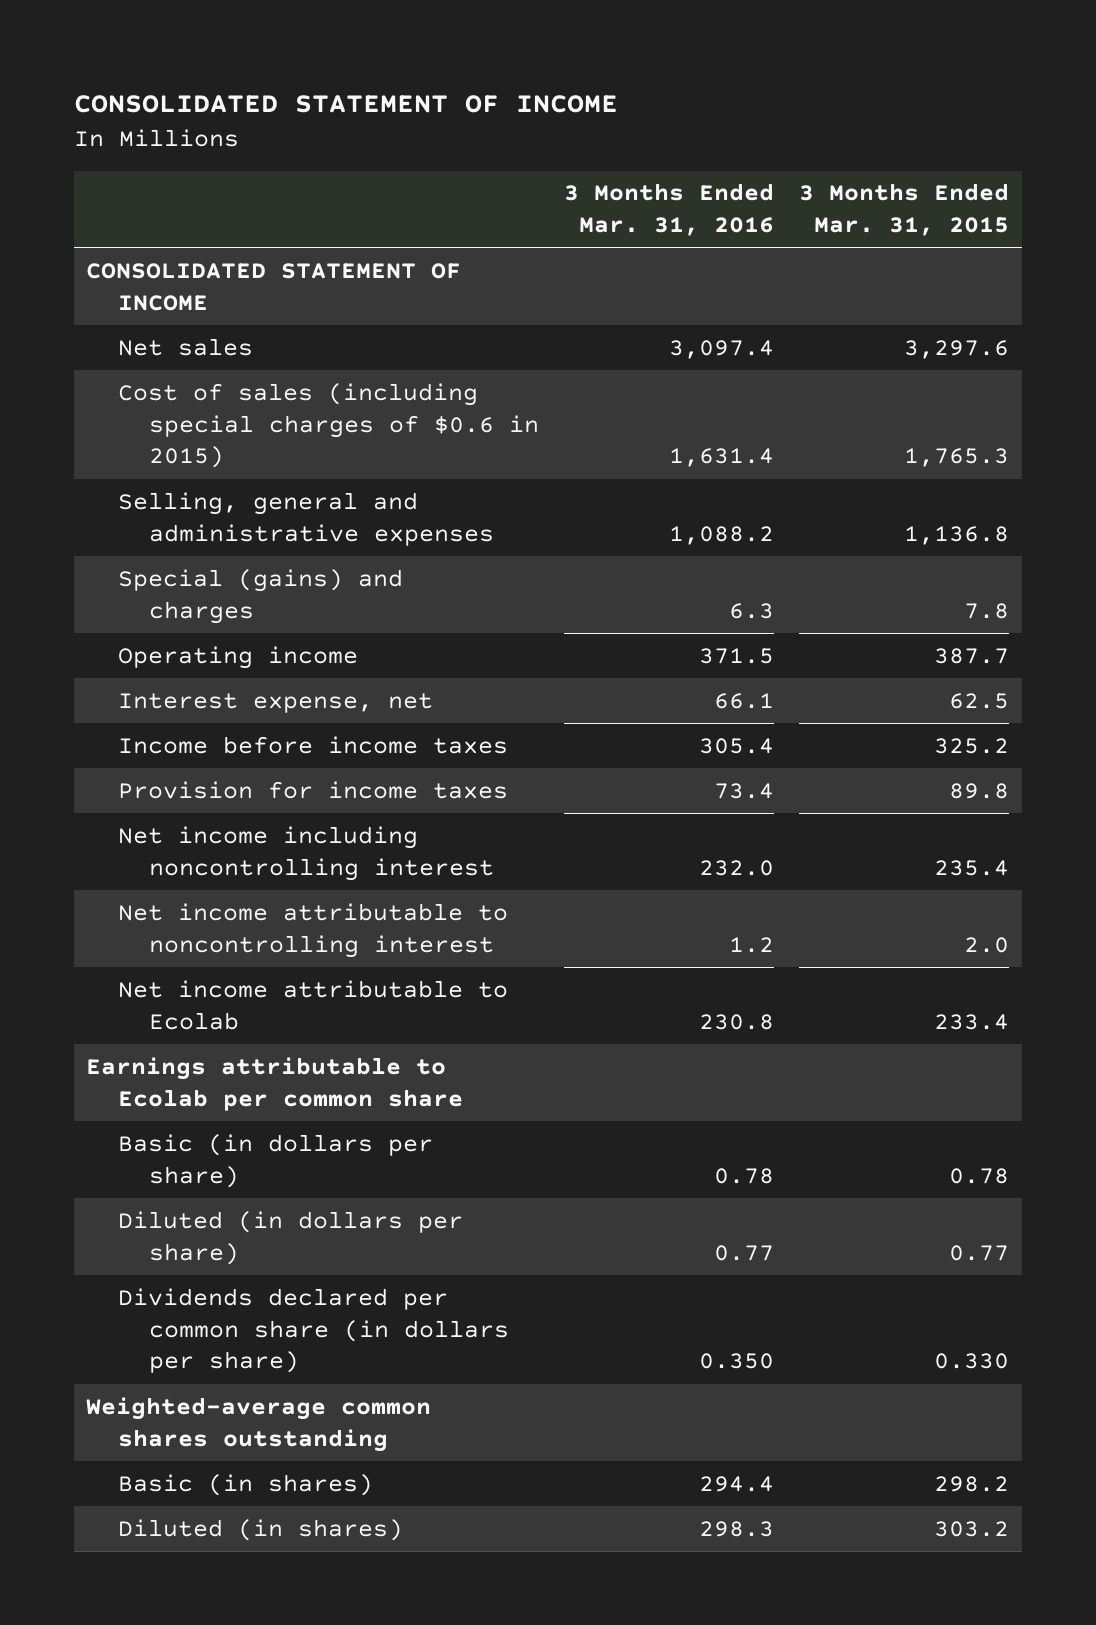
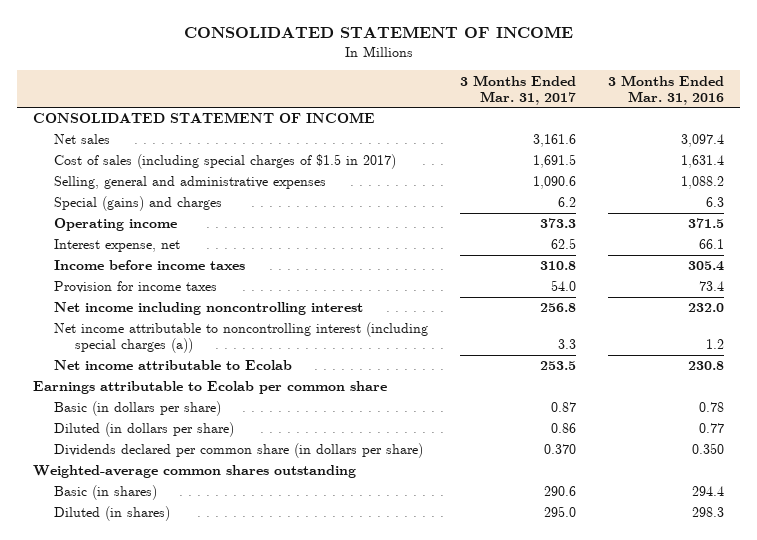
- | 3 Months Ended Mar. 31, 2016 | 3 Months Ended Mar. 31, 2015
+ | 3 Months Ended Mar. 31, 2017 | 3 Months Ended Mar. 31, 2016
- Cost of sales (including special charges of $0.6 in 2015) | 1,631.4 | 1,765.3
+ Cost of sales (including special charges of $1.5 in 2017) | 1,691.5 | 1,631.4
- Net income attributable to noncontrolling interest | 1.2 | 2.0
+ Net income attributable to noncontrolling interest (including special charges (a)) | 3.3 | 1.2

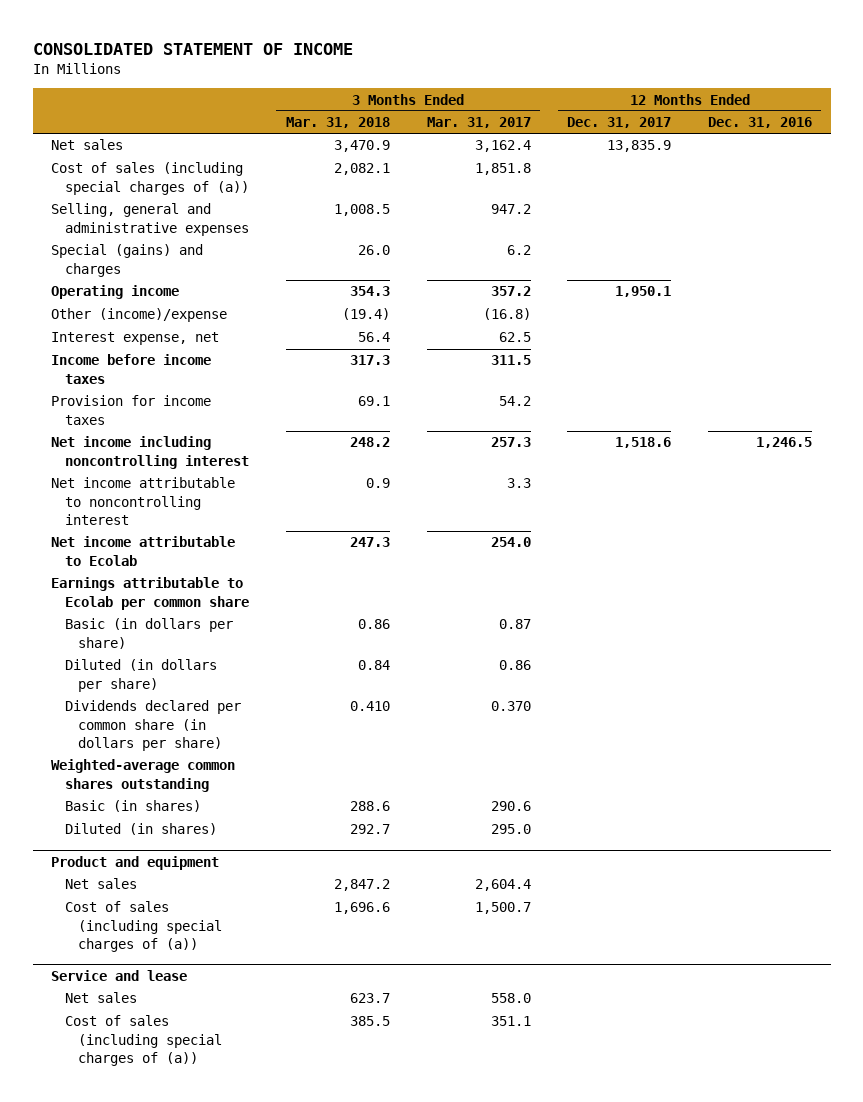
- | 3 Months Ended Mar. 31, 2017 | 3 Months Ended Mar. 31, 2016
+ | 3 Months Ended Mar. 31, 2018 | 3 Months Ended Mar. 31, 2017 | 12 Months Ended Dec. 31, 2017 | 12 Months Ended Dec. 31, 2016
- CONSOLIDATED STATEMENT OF INCOME
- Net sales | 3,161.6 | 3,097.4
- Cost of sales (including special charges of $1.5 in 2017) | 1,691.5 | 1,631.4
- Selling, general and administrative expenses | 1,090.6 | 1,088.2
+ Net sales | 3,470.9 | 3,162.4 | 13,835.9 |
+ Cost of sales (including special charges of (a)) | 2,082.1 | 1,851.8 | |
+ Selling, general and administrative expenses | 1,008.5 | 947.2 | |
- Operating income | 373.3 | 371.5
+ Operating income | 354.3 | 357.2 | 1,950.1 |
+ Other (income)/expense | (19.4) | (16.8) | |
- Income before income taxes | 310.8 | 305.4
- Provision for income taxes | 54.0 | 73.4
- Net income including noncontrolling interest | 256.8 | 232.0
- Net income attributable to noncontrolling interest (including special charges (a)) | 3.3 | 1.2
- Net income attributable to Ecolab | 253.5 | 230.8
+ Income before income taxes | 317.3 | 311.5 | |
+ Provision for income taxes | 69.1 | 54.2 | |
+ Net income including noncontrolling interest | 248.2 | 257.3 | 1,518.6 | 1,246.5
+ Net income attributable to noncontrolling interest | 0.9 | 3.3 | |
+ Net income attributable to Ecolab | 247.3 | 254.0 | |
+ Product and equipment
+ Net sales | 2,847.2 | 2,604.4 | |
+ Cost of sales (including special charges of (a)) | 1,696.6 | 1,500.7 | |
+ Service and lease
+ Net sales | 623.7 | 558.0 | |
+ Cost of sales (including special charges of (a)) | 385.5 | 351.1 | |

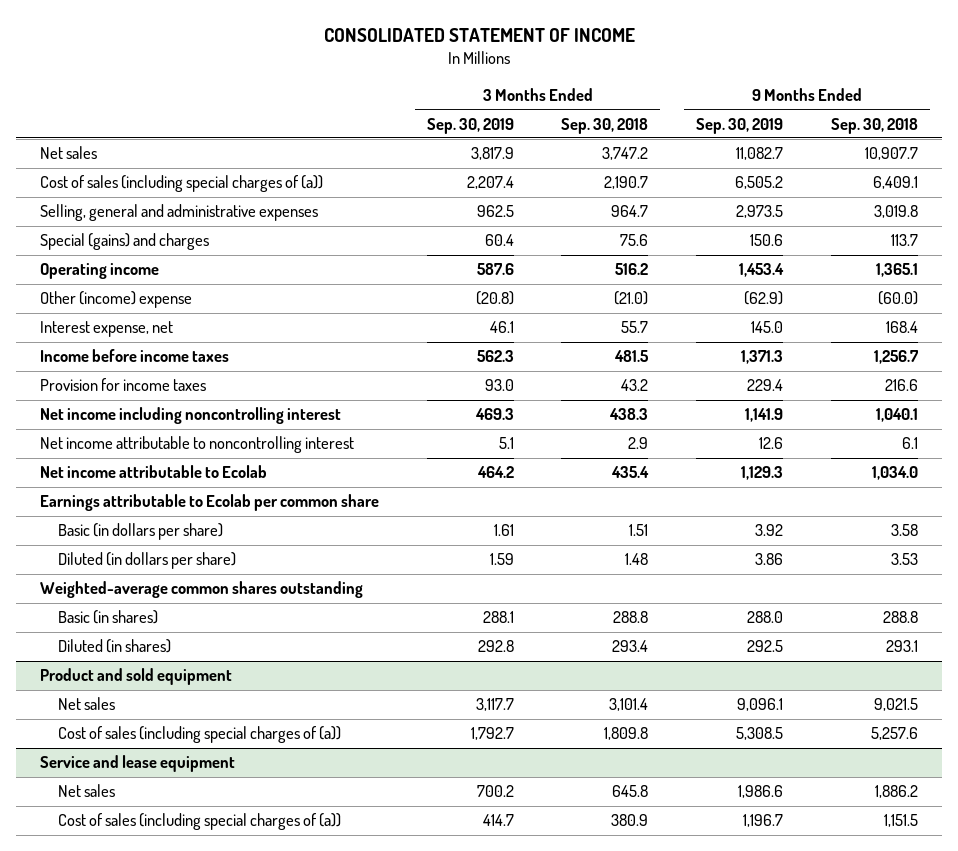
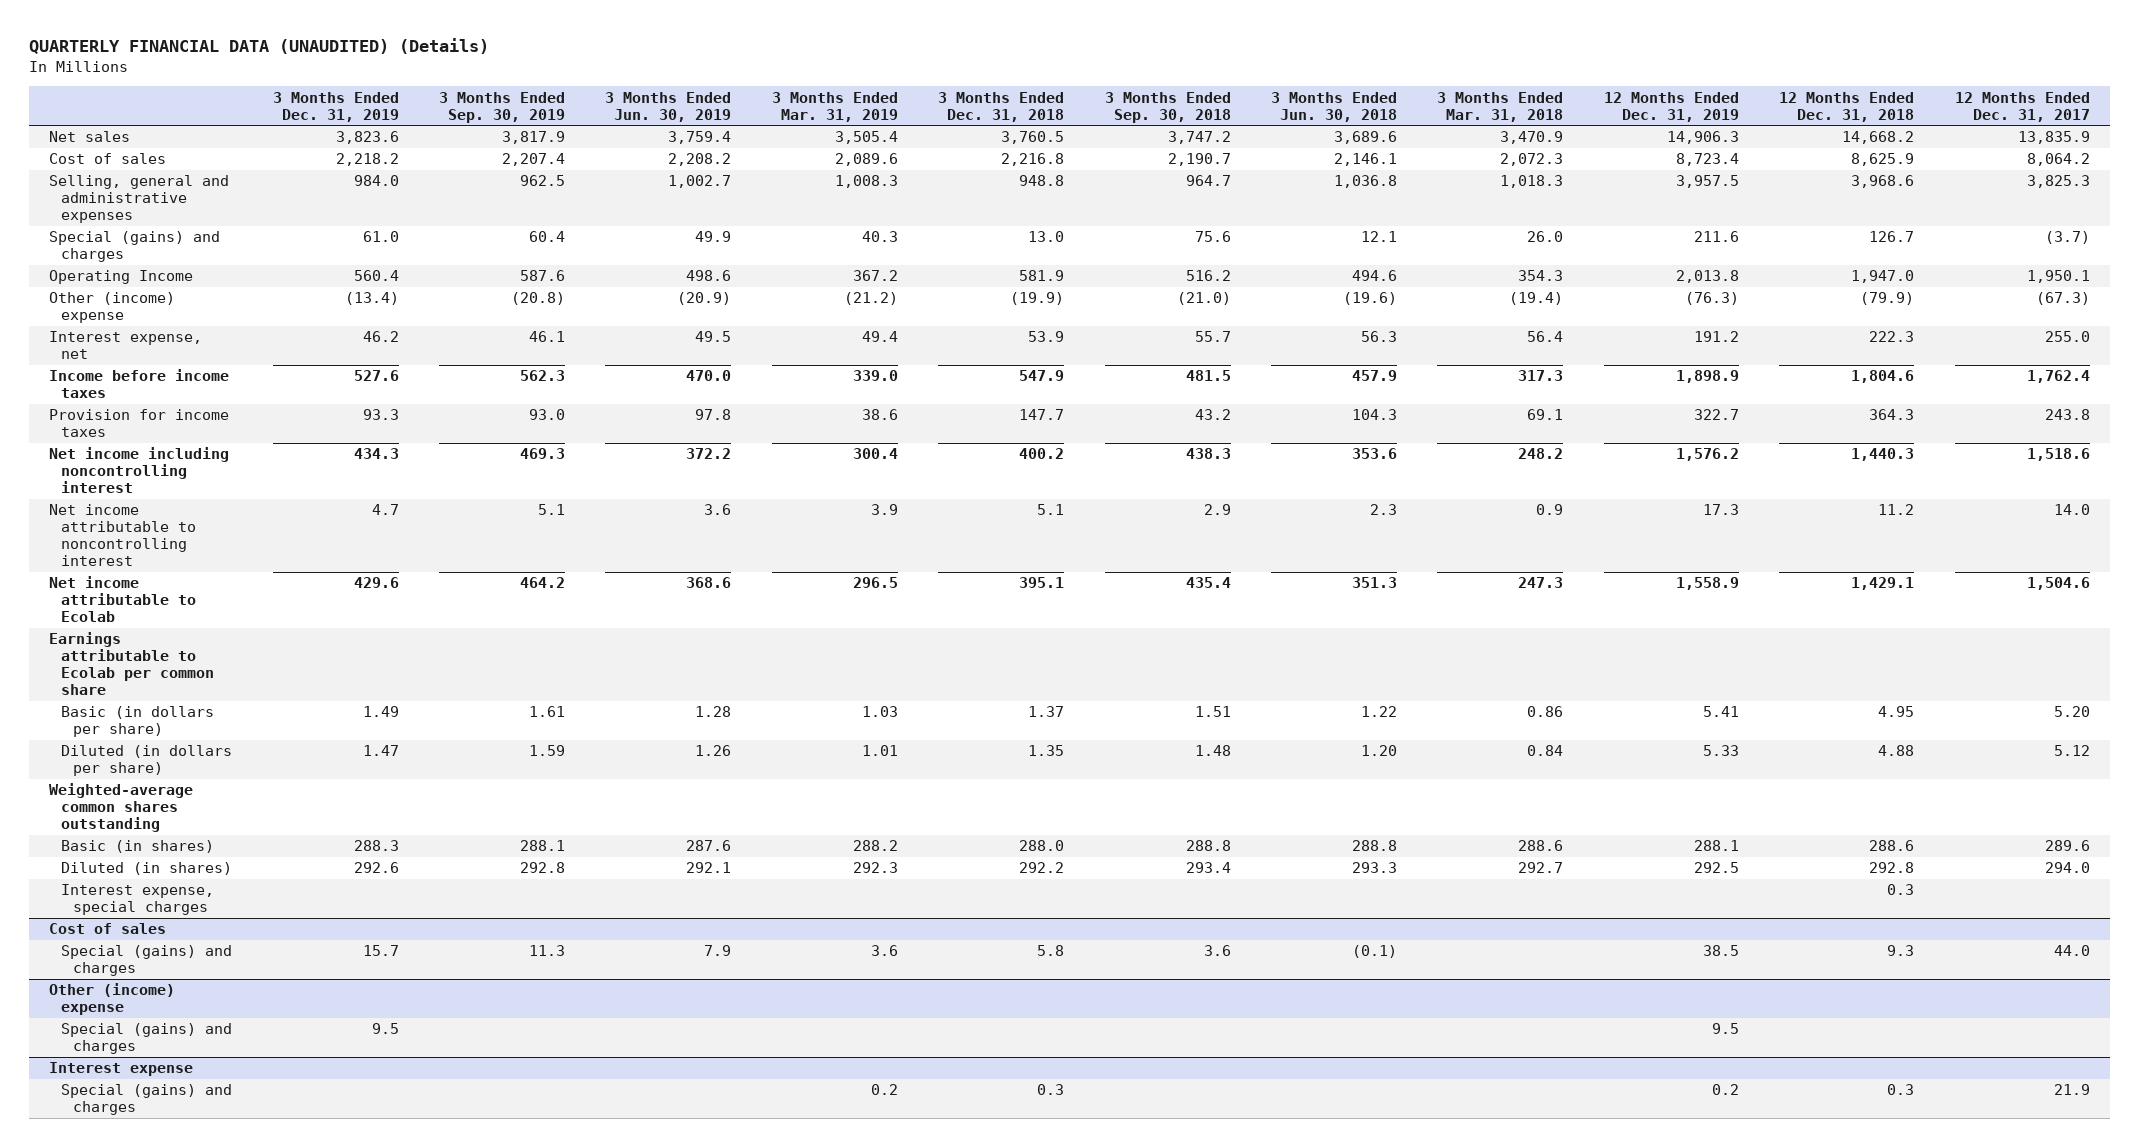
- CONSOLIDATED STATEMENT OF INCOME
+ QUARTERLY FINANCIAL DATA (UNAUDITED) (Details)
- | 3 Months Ended Sep. 30, 2019 | 3 Months Ended Sep. 30, 2018 | 9 Months Ended Sep. 30, 2019 | 9 Months Ended Sep. 30, 2018
+ | 3 Months Ended Dec. 31, 2019 | 3 Months Ended Sep. 30, 2019 | 3 Months Ended Jun. 30, 2019 | 3 Months Ended Mar. 31, 2019 | 3 Months Ended Dec. 31, 2018 | 3 Months Ended Sep. 30, 2018 | 3 Months Ended Jun. 30, 2018 | 3 Months Ended Mar. 31, 2018 | 12 Months Ended Dec. 31, 2019 | 12 Months Ended Dec. 31, 2018 | 12 Months Ended Dec. 31, 2017
- Cost of sales (including special charges of (a)) | 2,207.4 | 2,190.7 | 6,505.2 | 6,409.1
+ Cost of sales | 2,218.2 | 2,207.4 | 2,208.2 | 2,089.6 | 2,216.8 | 2,190.7 | 2,146.1 | 2,072.3 | 8,723.4 | 8,625.9 | 8,064.2
- Operating income | 587.6 | 516.2 | 1,453.4 | 1,365.1
+ Operating Income | 560.4 | 587.6 | 498.6 | 367.2 | 581.9 | 516.2 | 494.6 | 354.3 | 2,013.8 | 1,947.0 | 1,950.1
- Product and sold equipment
- Net sales | 3,117.7 | 3,101.4 | 9,096.1 | 9,021.5
- Cost of sales (including special charges of (a)) | 1,792.7 | 1,809.8 | 5,308.5 | 5,257.6
- Service and lease equipment
- Net sales | 700.2 | 645.8 | 1,986.6 | 1,886.2
- Cost of sales (including special charges of (a)) | 414.7 | 380.9 | 1,196.7 | 1,151.5
+ Interest expense, special charges | | | | | | | | | | 0.3 |
+ Cost of sales
+ Special (gains) and charges | 15.7 | 11.3 | 7.9 | 3.6 | 5.8 | 3.6 | (0.1) | | 38.5 | 9.3 | 44.0
+ Other (income) expense
+ Special (gains) and charges | 9.5 | | | | | | | | 9.5 | |
+ Interest expense
+ Special (gains) and charges | | | | 0.2 | 0.3 | | | | 0.2 | 0.3 | 21.9

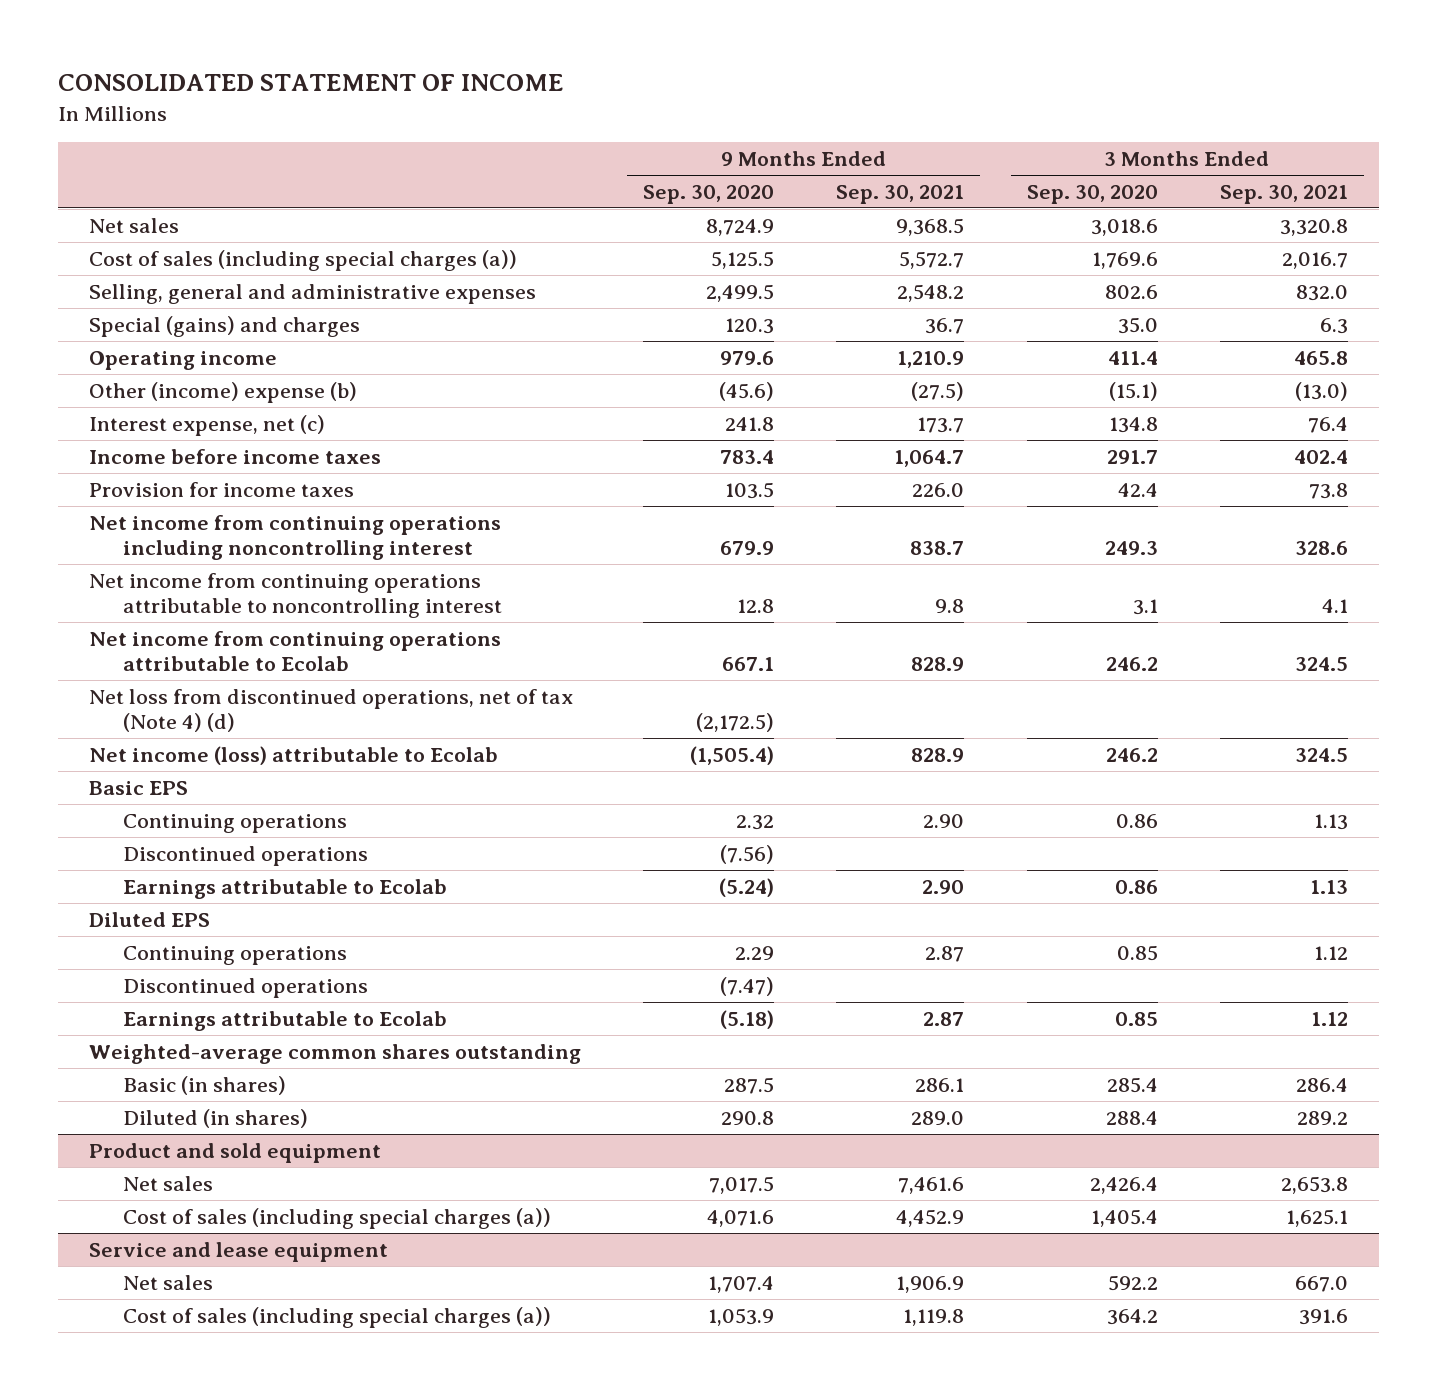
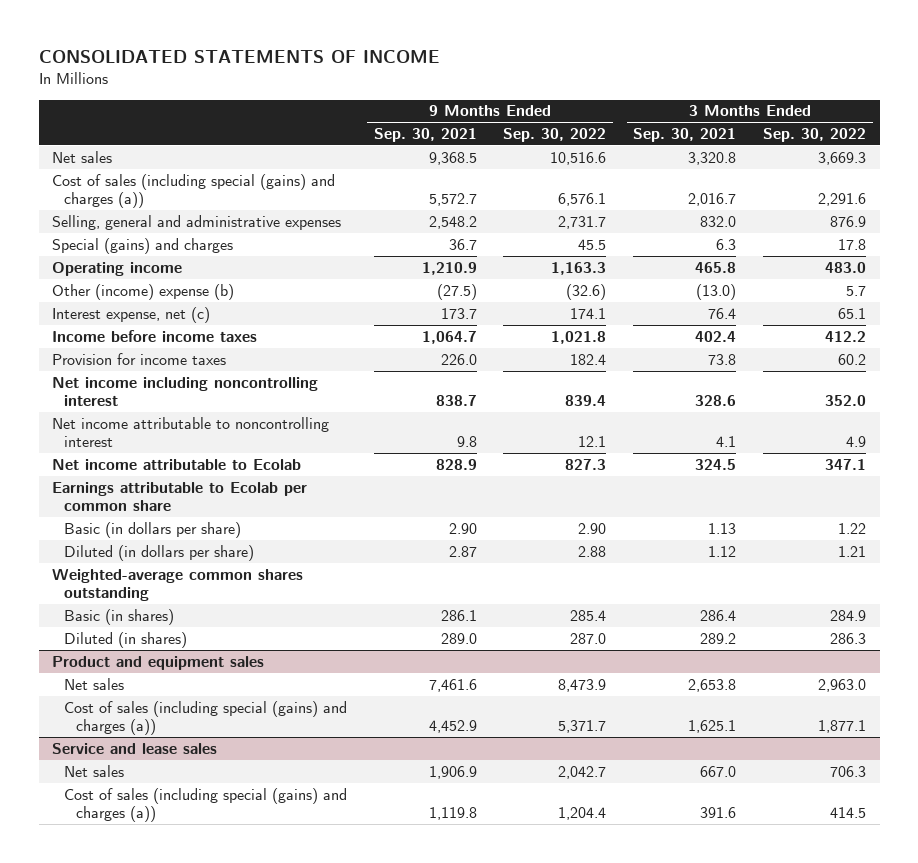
- CONSOLIDATED STATEMENT OF INCOME
+ CONSOLIDATED STATEMENTS OF INCOME
- | 9 Months Ended Sep. 30, 2020 | 9 Months Ended Sep. 30, 2021 | 3 Months Ended Sep. 30, 2020 | 3 Months Ended Sep. 30, 2021
+ | 9 Months Ended Sep. 30, 2021 | 9 Months Ended Sep. 30, 2022 | 3 Months Ended Sep. 30, 2021 | 3 Months Ended Sep. 30, 2022
- Cost of sales (including special charges (a)) | 5,125.5 | 5,572.7 | 1,769.6 | 2,016.7
+ Cost of sales (including special (gains) and charges (a)) | 5,572.7 | 6,576.1 | 2,016.7 | 2,291.6
- Net income from continuing operations including noncontrolling interest | 679.9 | 838.7 | 249.3 | 328.6
- Net income from continuing operations attributable to noncontrolling interest | 12.8 | 9.8 | 3.1 | 4.1
- Net income from continuing operations attributable to Ecolab | 667.1 | 828.9 | 246.2 | 324.5
- Net loss from discontinued operations, net of tax (Note 4) (d) | (2,172.5) | | |
- Net income (loss) attributable to Ecolab | (1,505.4) | 828.9 | 246.2 | 324.5
- Basic EPS
- Continuing operations | 2.32 | 2.90 | 0.86 | 1.13
- Discontinued operations | (7.56) | | |
- Earnings attributable to Ecolab | (5.24) | 2.90 | 0.86 | 1.13
- Diluted EPS
- Continuing operations | 2.29 | 2.87 | 0.85 | 1.12
- Discontinued operations | (7.47) | | |
- Earnings attributable to Ecolab | (5.18) | 2.87 | 0.85 | 1.12
+ Net income including noncontrolling interest | 838.7 | 839.4 | 328.6 | 352.0
+ Net income attributable to noncontrolling interest | 9.8 | 12.1 | 4.1 | 4.9
+ Net income attributable to Ecolab | 828.9 | 827.3 | 324.5 | 347.1
+ Earnings attributable to Ecolab per common share
+ Basic (in dollars per share) | 2.90 | 2.90 | 1.13 | 1.22
+ Diluted (in dollars per share) | 2.87 | 2.88 | 1.12 | 1.21
- Product and sold equipment
+ Product and equipment sales
- Cost of sales (including special charges (a)) | 4,071.6 | 4,452.9 | 1,405.4 | 1,625.1
- Service and lease equipment
+ Cost of sales (including special (gains) and charges (a)) | 4,452.9 | 5,371.7 | 1,625.1 | 1,877.1
+ Service and lease sales
- Cost of sales (including special charges (a)) | 1,053.9 | 1,119.8 | 364.2 | 391.6
+ Cost of sales (including special (gains) and charges (a)) | 1,119.8 | 1,204.4 | 391.6 | 414.5

